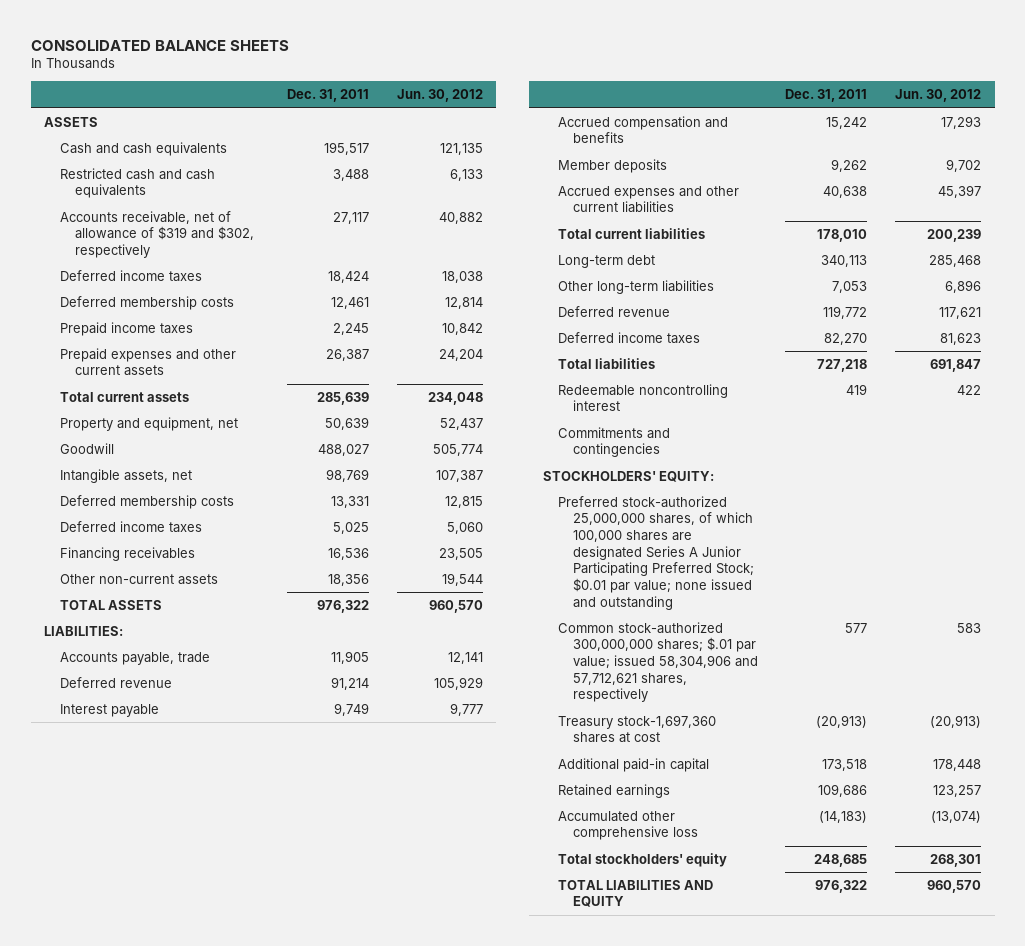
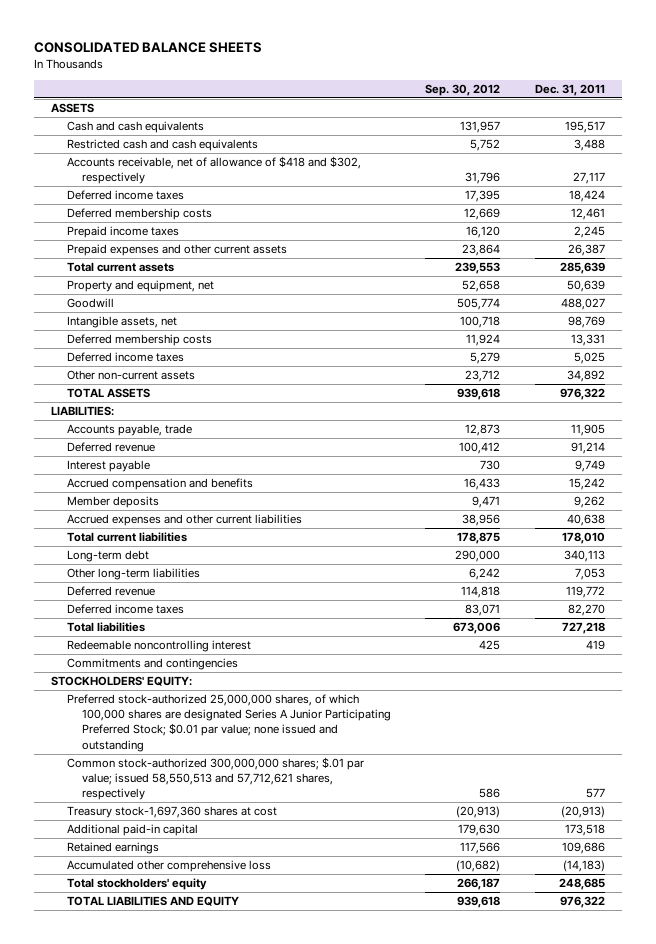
- | Dec. 31, 2011 | Jun. 30, 2012
+ | Sep. 30, 2012 | Dec. 31, 2011
- Accounts receivable, net of allowance of $319 and $302, respectively | 27,117 | 40,882
+ Accounts receivable, net of allowance of $418 and $302, respectively | 31,796 | 27,117
- Financing receivables | 16,536 | 23,505
- Other non-current assets | 18,356 | 19,544
+ Other non-current assets | 23,712 | 34,892
- Common stock-authorized 300,000,000 shares; $.01 par value; issued 58,304,906 and 57,712,621 shares, respectively | 577 | 583
+ Common stock-authorized 300,000,000 shares; $.01 par value; issued 58,550,513 and 57,712,621 shares, respectively | 586 | 577

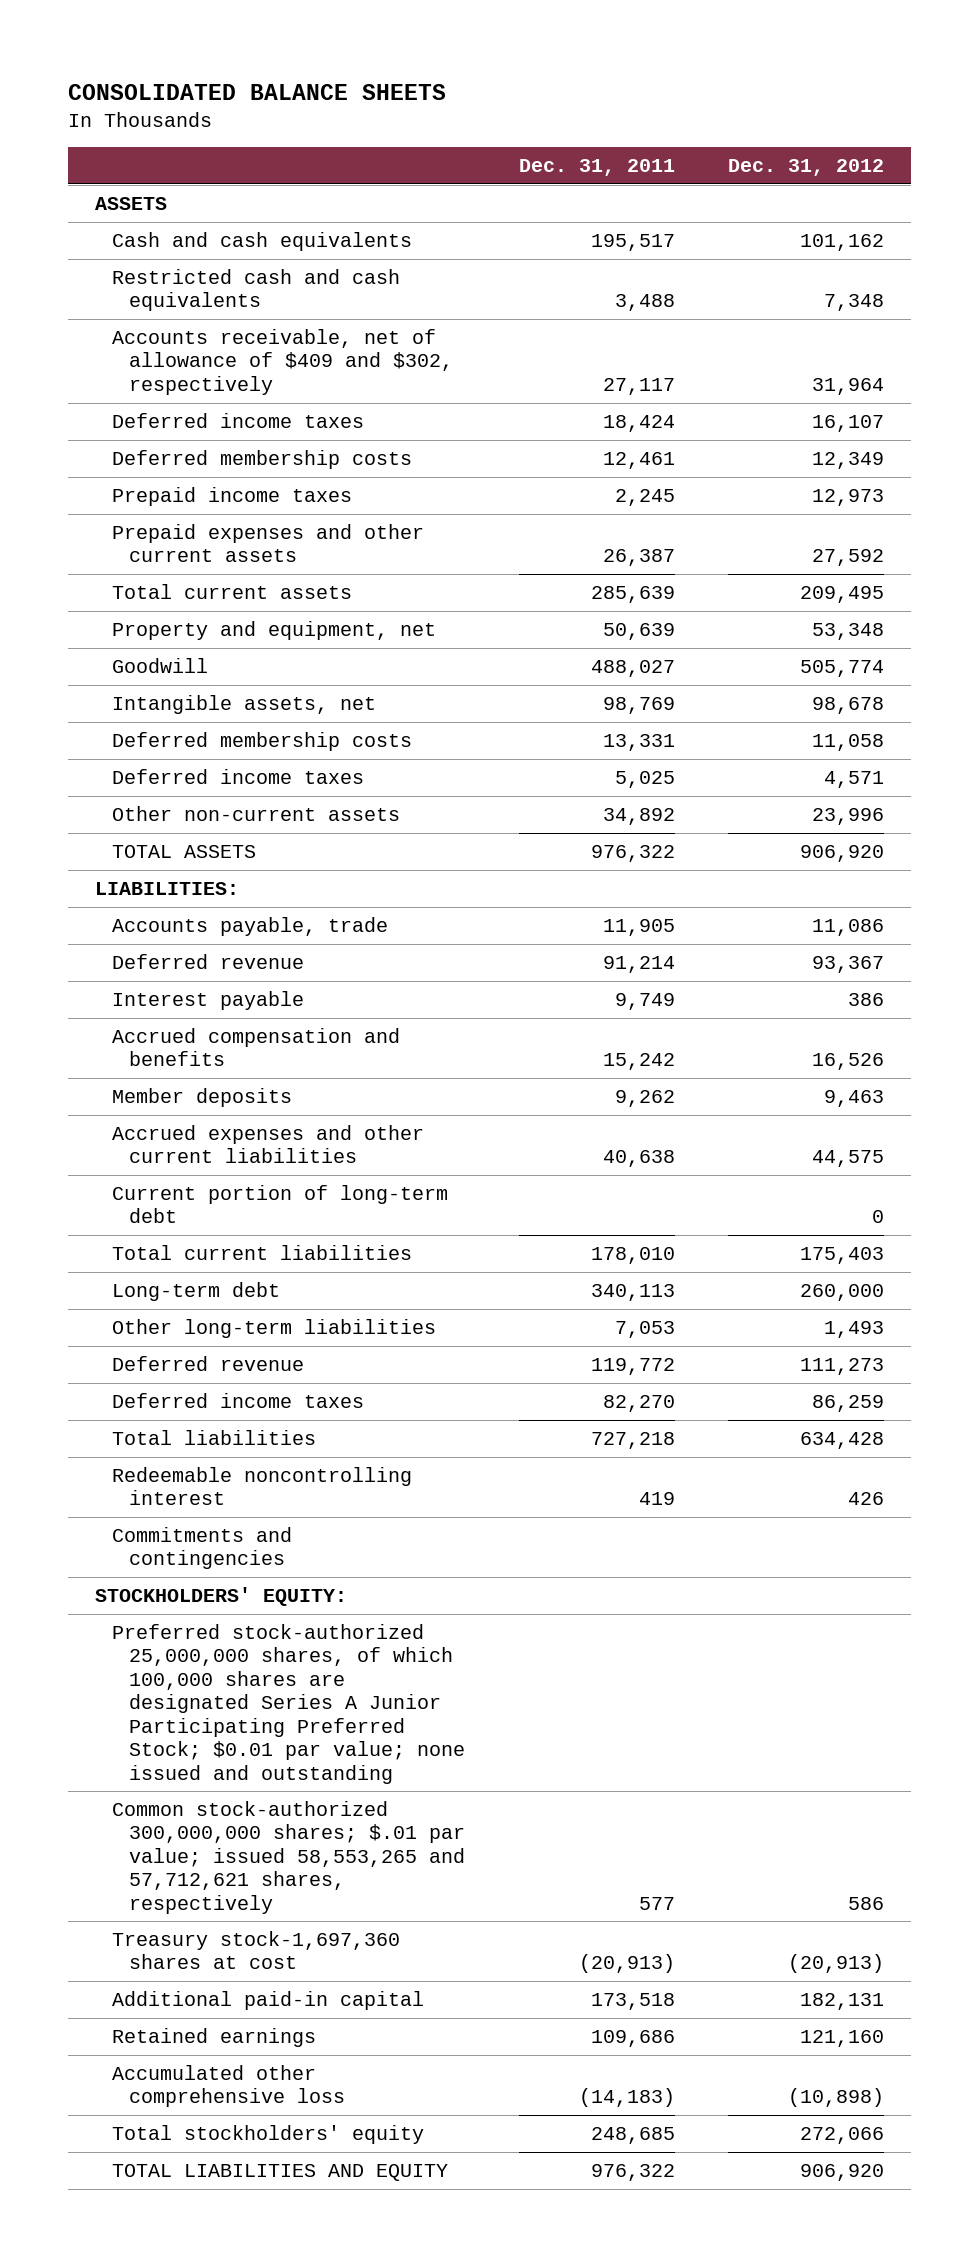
- | Sep. 30, 2012 | Dec. 31, 2011
+ | Dec. 31, 2011 | Dec. 31, 2012
- Accounts receivable, net of allowance of $418 and $302, respectively | 31,796 | 27,117
+ Accounts receivable, net of allowance of $409 and $302, respectively | 27,117 | 31,964
+ Current portion of long-term debt | | 0
- Common stock-authorized 300,000,000 shares; $.01 par value; issued 58,550,513 and 57,712,621 shares, respectively | 586 | 577
+ Common stock-authorized 300,000,000 shares; $.01 par value; issued 58,553,265 and 57,712,621 shares, respectively | 577 | 586

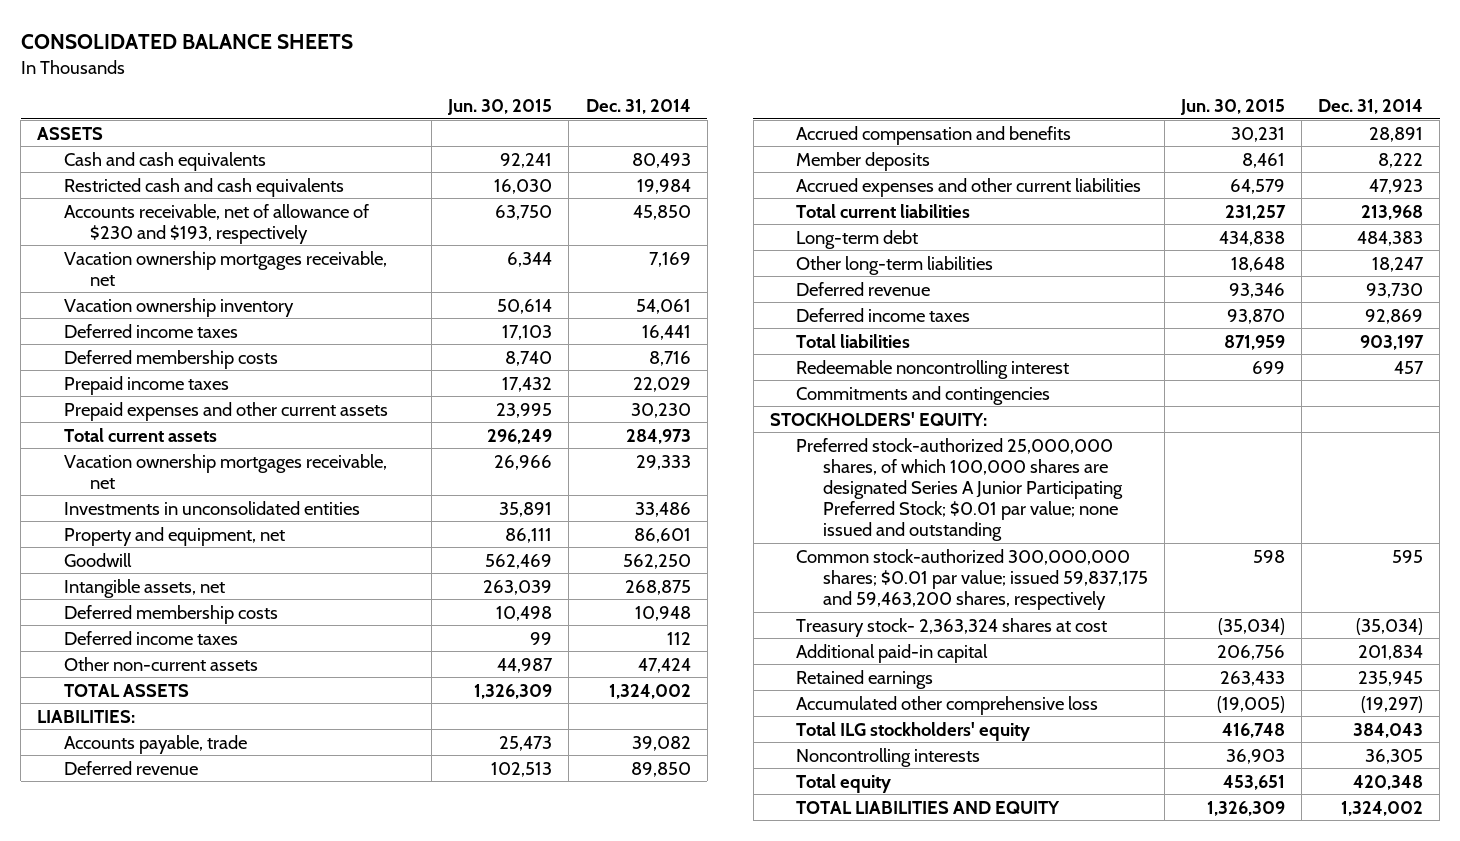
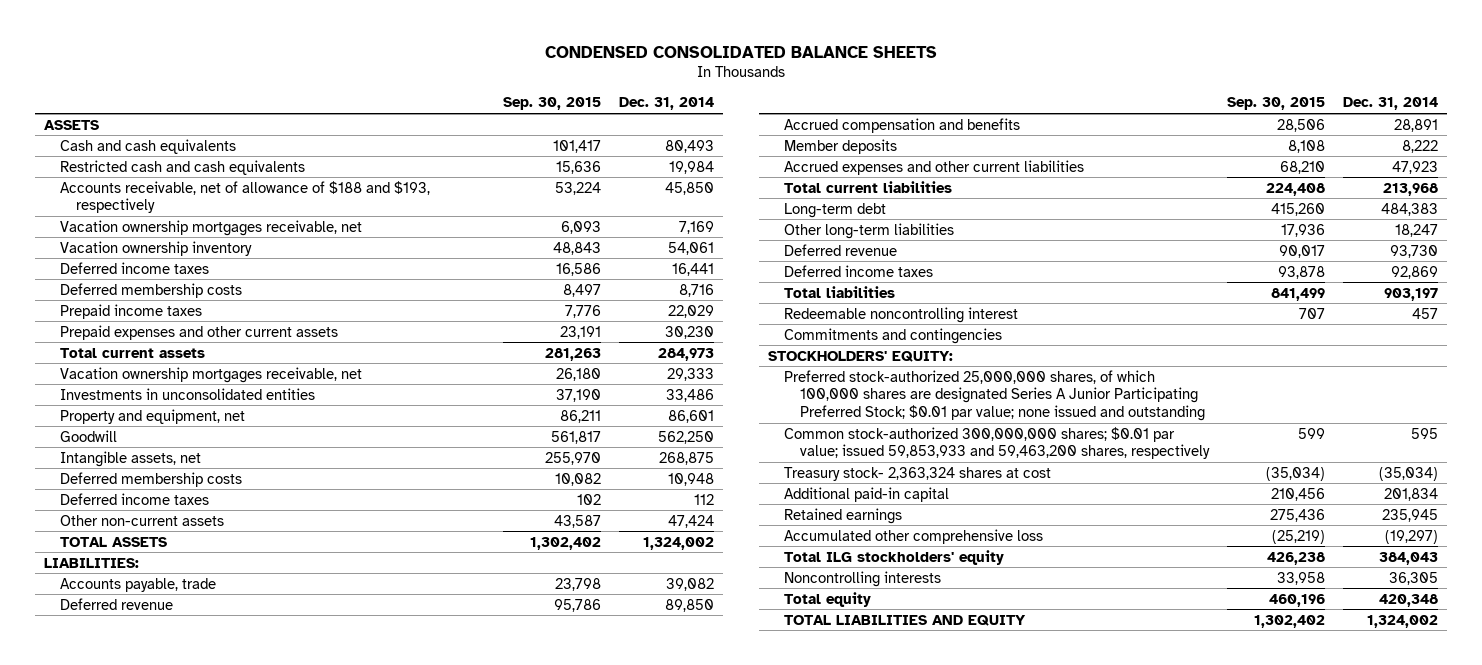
- CONSOLIDATED BALANCE SHEETS
+ CONDENSED CONSOLIDATED BALANCE SHEETS
- | Jun. 30, 2015 | Dec. 31, 2014
+ | Sep. 30, 2015 | Dec. 31, 2014
- Accounts receivable, net of allowance of $230 and $193, respectively | 63,750 | 45,850
+ Accounts receivable, net of allowance of $188 and $193, respectively | 53,224 | 45,850
- Common stock-authorized 300,000,000 shares; $0.01 par value; issued 59,837,175 and 59,463,200 shares, respectively | 598 | 595
+ Common stock-authorized 300,000,000 shares; $0.01 par value; issued 59,853,933 and 59,463,200 shares, respectively | 599 | 595

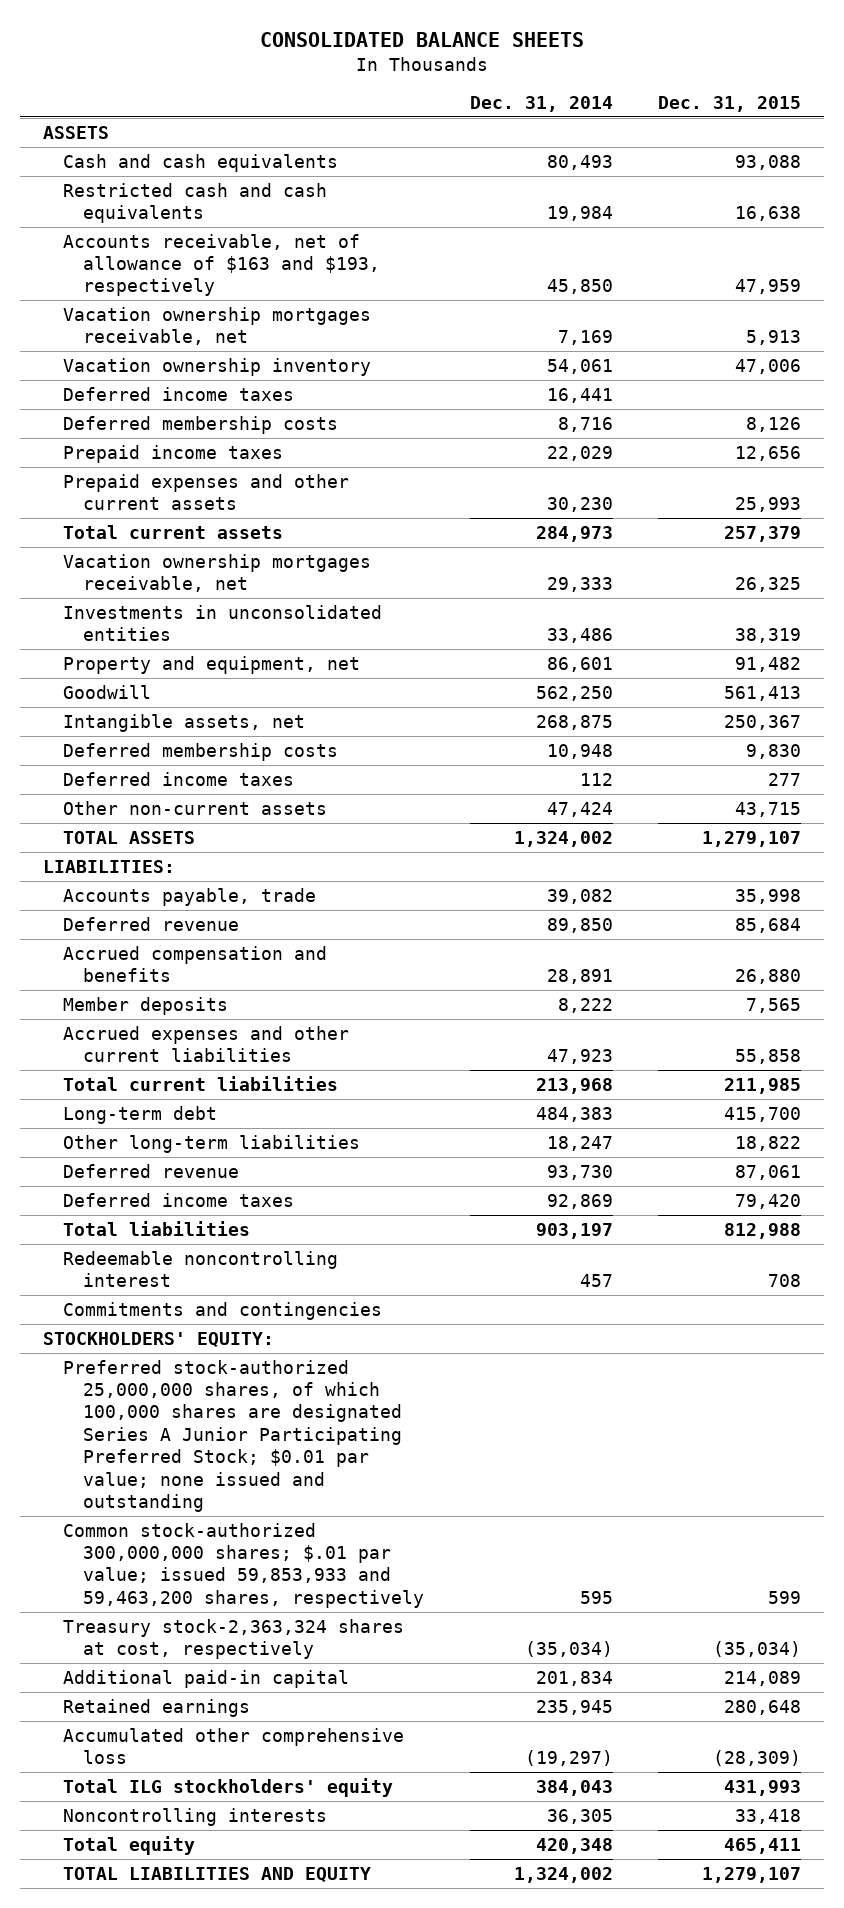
- CONDENSED CONSOLIDATED BALANCE SHEETS
+ CONSOLIDATED BALANCE SHEETS
- | Sep. 30, 2015 | Dec. 31, 2014
+ | Dec. 31, 2014 | Dec. 31, 2015
- Accounts receivable, net of allowance of $188 and $193, respectively | 53,224 | 45,850
+ Accounts receivable, net of allowance of $163 and $193, respectively | 45,850 | 47,959
- Common stock-authorized 300,000,000 shares; $0.01 par value; issued 59,853,933 and 59,463,200 shares, respectively | 599 | 595
- Treasury stock- 2,363,324 shares at cost | (35,034) | (35,034)
+ Common stock-authorized 300,000,000 shares; $.01 par value; issued 59,853,933 and 59,463,200 shares, respectively | 595 | 599
+ Treasury stock-2,363,324 shares at cost, respectively | (35,034) | (35,034)

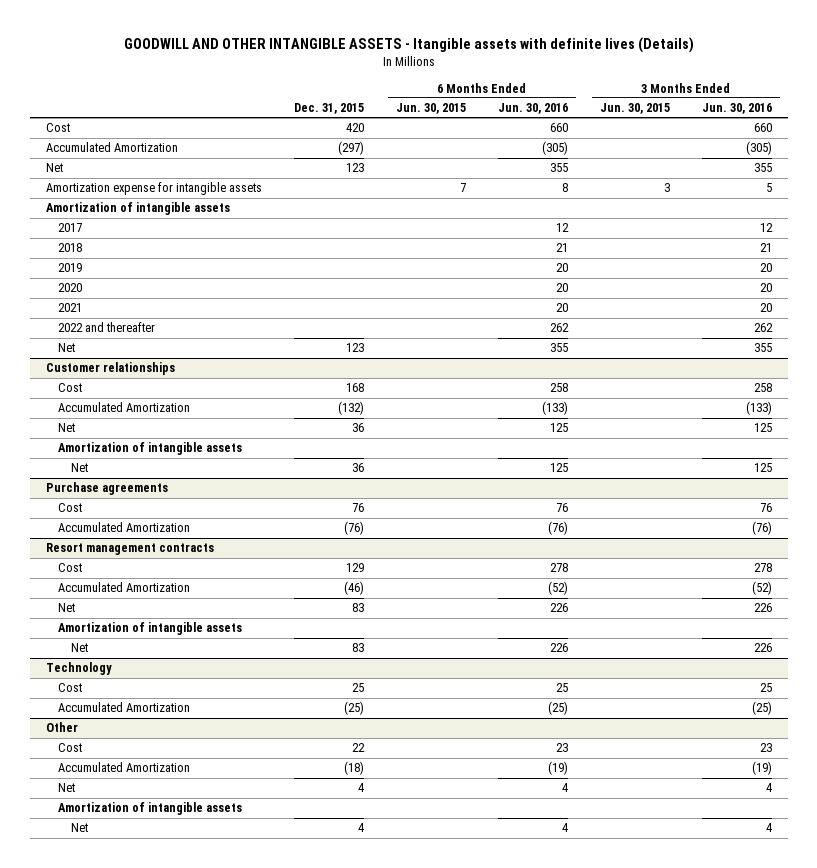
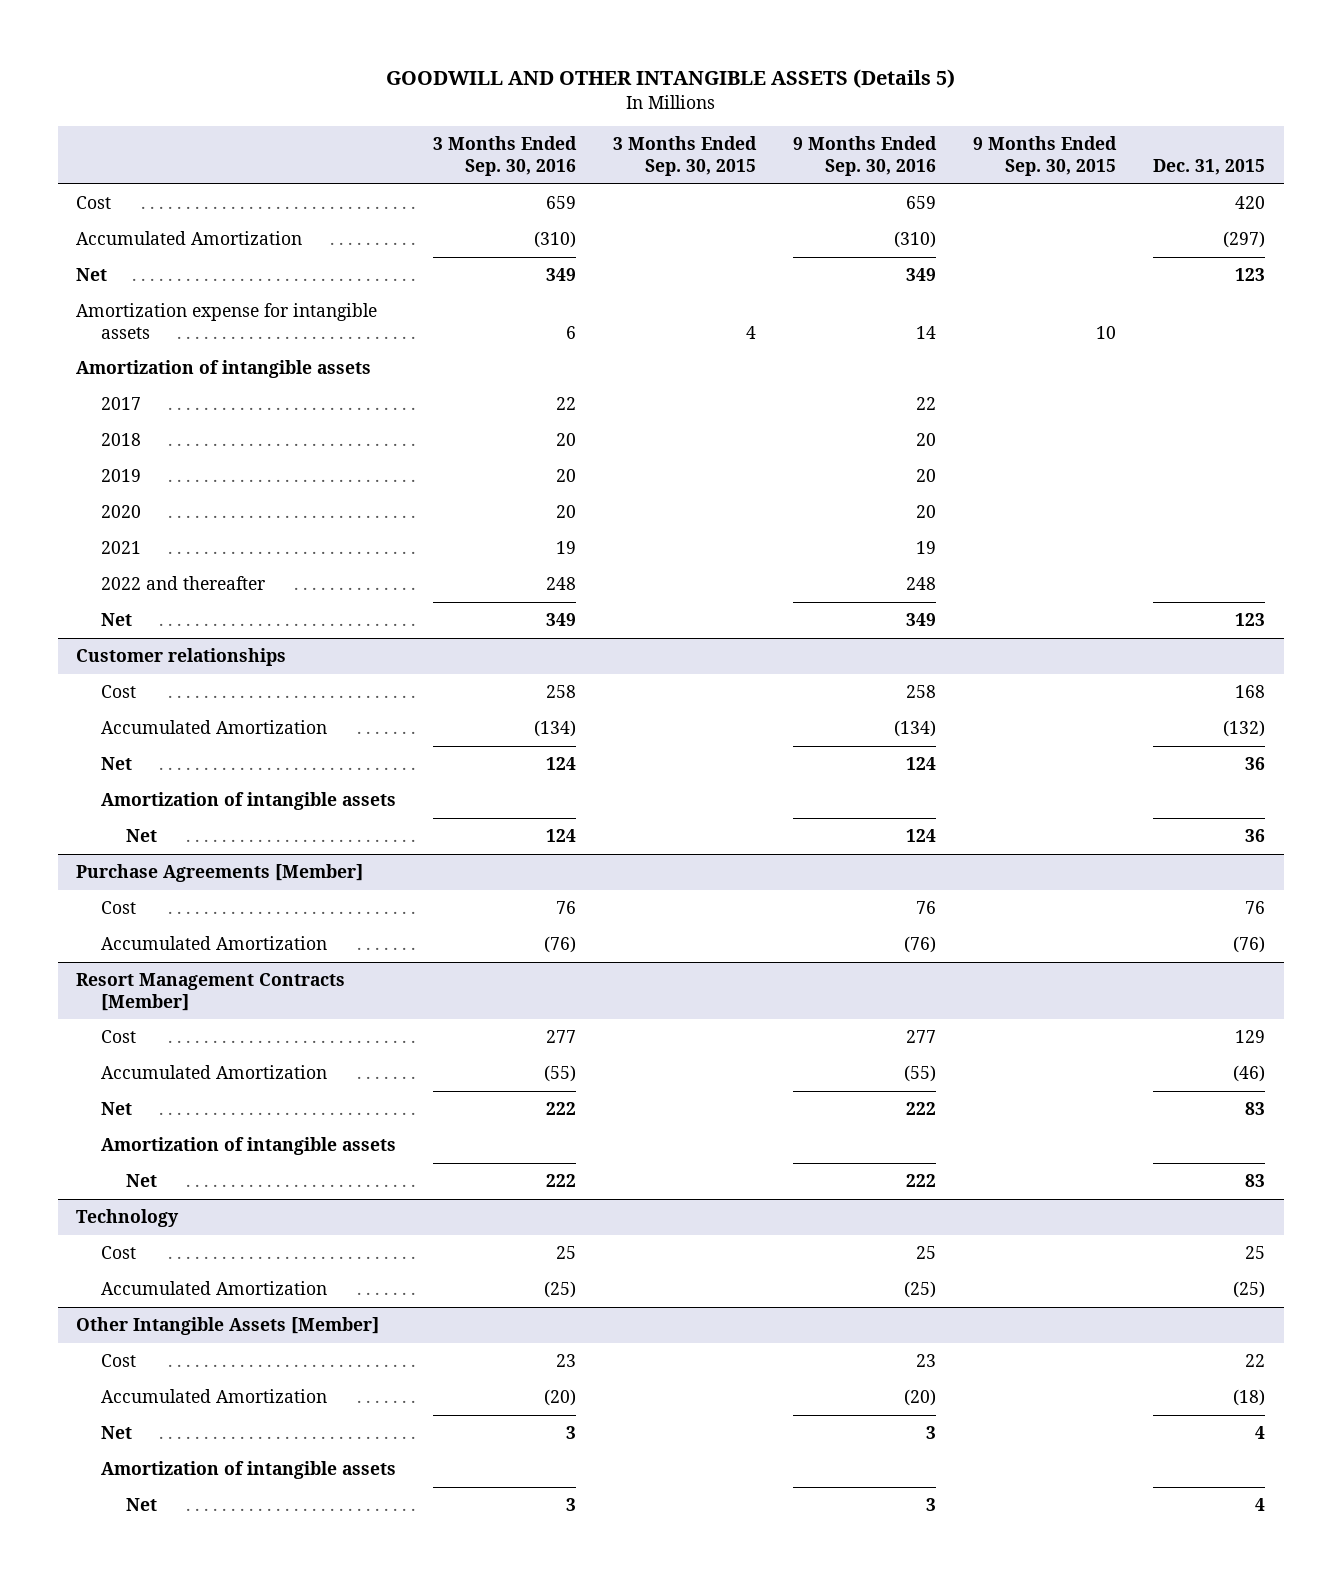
- GOODWILL AND OTHER INTANGIBLE ASSETS - Itangible assets with definite lives (Details)
+ GOODWILL AND OTHER INTANGIBLE ASSETS (Details 5)
- | Dec. 31, 2015 | 6 Months Ended Jun. 30, 2015 | 6 Months Ended Jun. 30, 2016 | 3 Months Ended Jun. 30, 2015 | 3 Months Ended Jun. 30, 2016
+ | 3 Months Ended Sep. 30, 2016 | 3 Months Ended Sep. 30, 2015 | 9 Months Ended Sep. 30, 2016 | 9 Months Ended Sep. 30, 2015 | Dec. 31, 2015
- Purchase agreements
+ Purchase Agreements [Member]
- Resort management contracts
+ Resort Management Contracts [Member]
- Other
+ Other Intangible Assets [Member]

